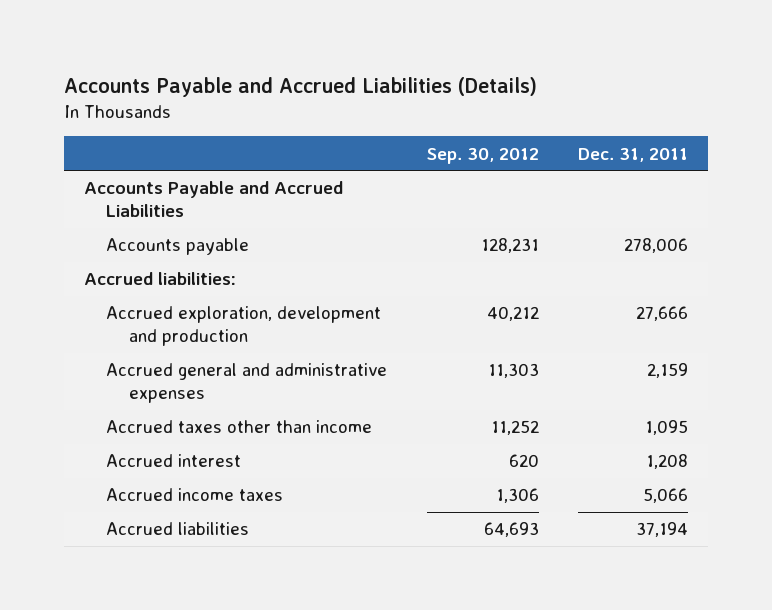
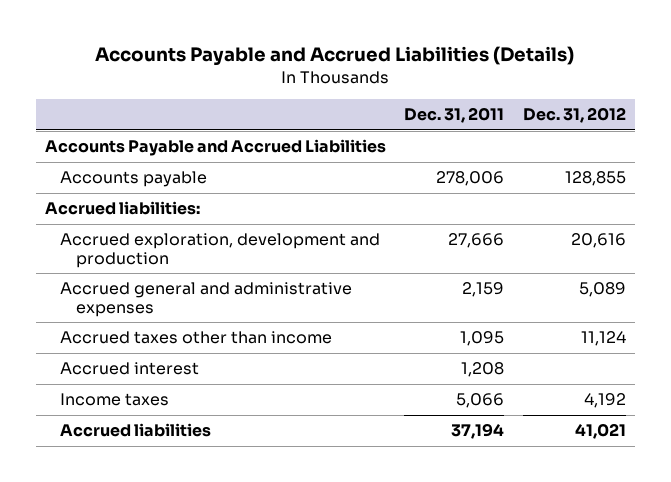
- | Sep. 30, 2012 | Dec. 31, 2011
+ | Dec. 31, 2011 | Dec. 31, 2012
- Accrued income taxes | 1,306 | 5,066
+ Income taxes | 5,066 | 4,192

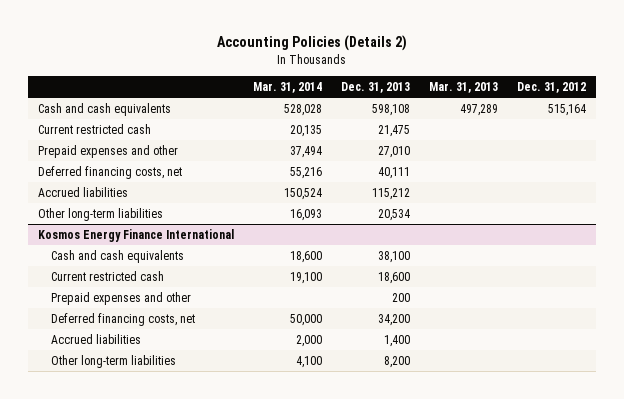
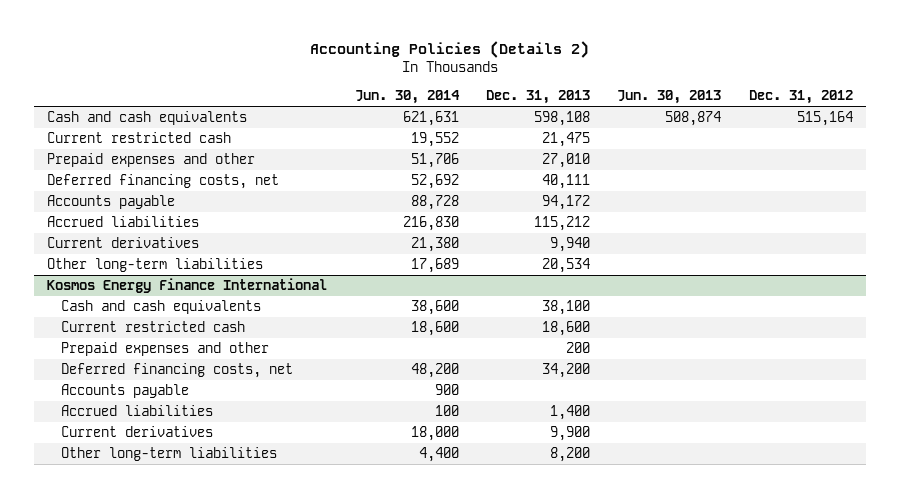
- | Mar. 31, 2014 | Dec. 31, 2013 | Mar. 31, 2013 | Dec. 31, 2012
+ | Jun. 30, 2014 | Dec. 31, 2013 | Jun. 30, 2013 | Dec. 31, 2012
+ Accounts payable | 88,728 | 94,172 | |
+ Current derivatives | 21,380 | 9,940 | |
@ Kosmos Energy Finance International
+ Accounts payable | 900 | | |
+ Current derivatives | 18,000 | 9,900 | |

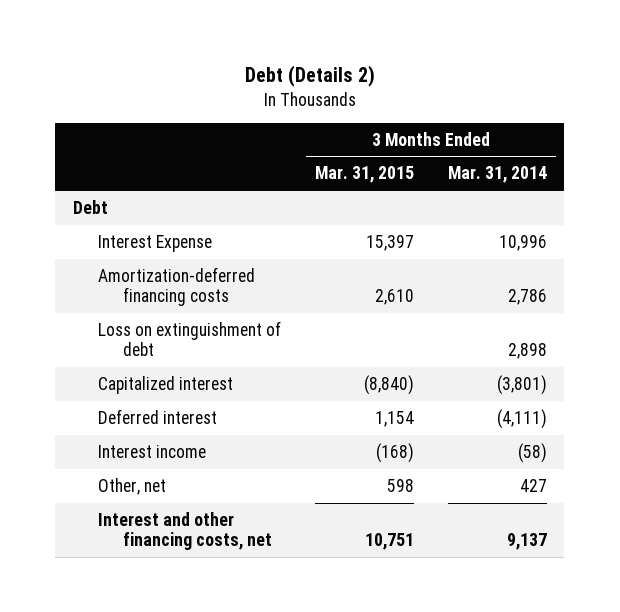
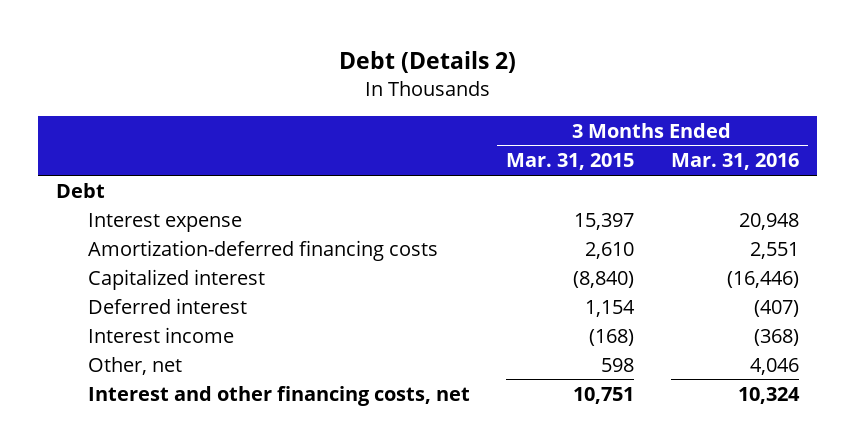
- | 3 Months Ended Mar. 31, 2015 | 3 Months Ended Mar. 31, 2014
+ | 3 Months Ended Mar. 31, 2015 | 3 Months Ended Mar. 31, 2016
- Interest Expense | 15,397 | 10,996
+ Interest expense | 15,397 | 20,948
- Loss on extinguishment of debt | | 2,898

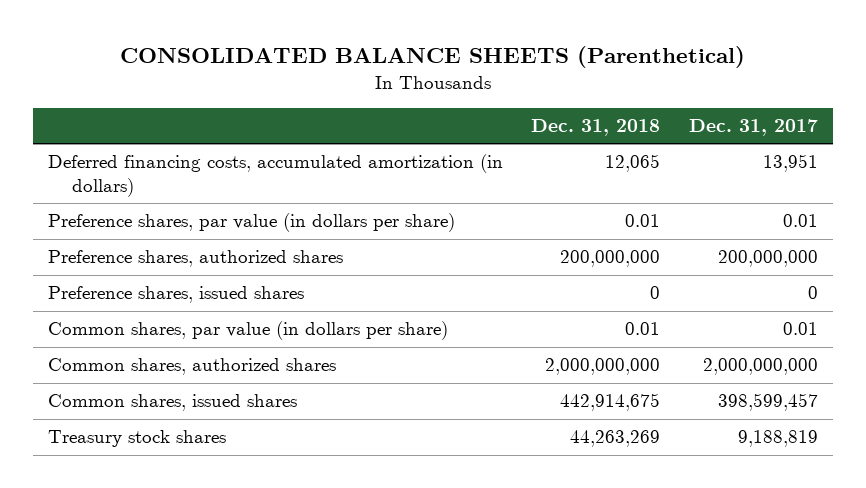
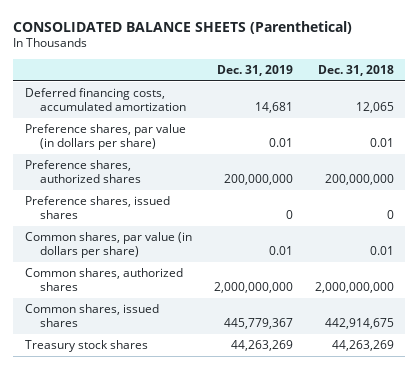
- | Dec. 31, 2018 | Dec. 31, 2017
+ | Dec. 31, 2019 | Dec. 31, 2018
- Deferred financing costs, accumulated amortization (in dollars) | 12,065 | 13,951
+ Deferred financing costs, accumulated amortization | 14,681 | 12,065

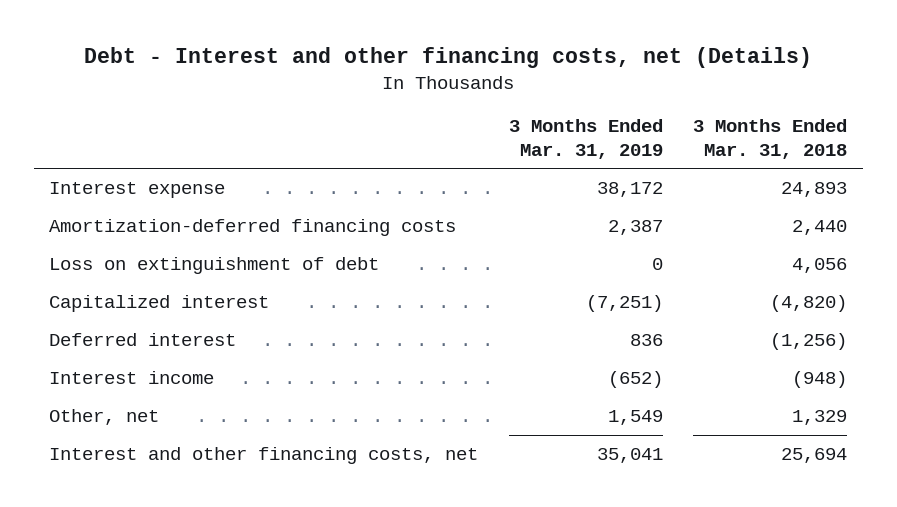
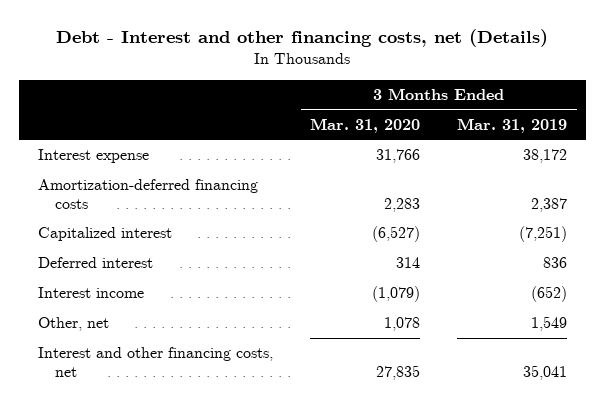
- | 3 Months Ended Mar. 31, 2019 | 3 Months Ended Mar. 31, 2018
+ | 3 Months Ended Mar. 31, 2020 | 3 Months Ended Mar. 31, 2019
- Loss on extinguishment of debt | 0 | 4,056

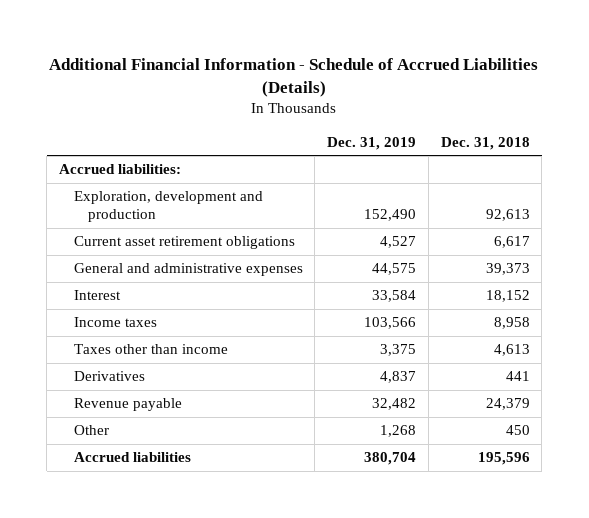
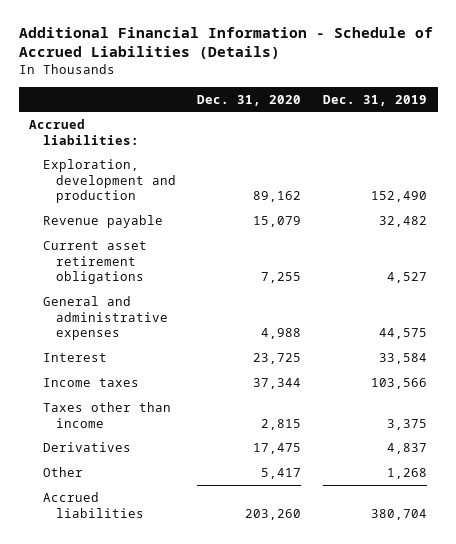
- | Dec. 31, 2019 | Dec. 31, 2018
+ | Dec. 31, 2020 | Dec. 31, 2019
moved up: Revenue payable | 15,079 | 32,482

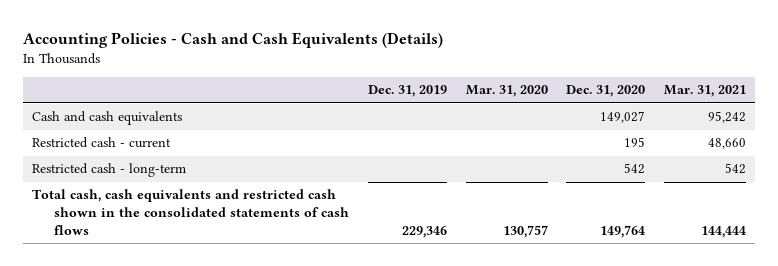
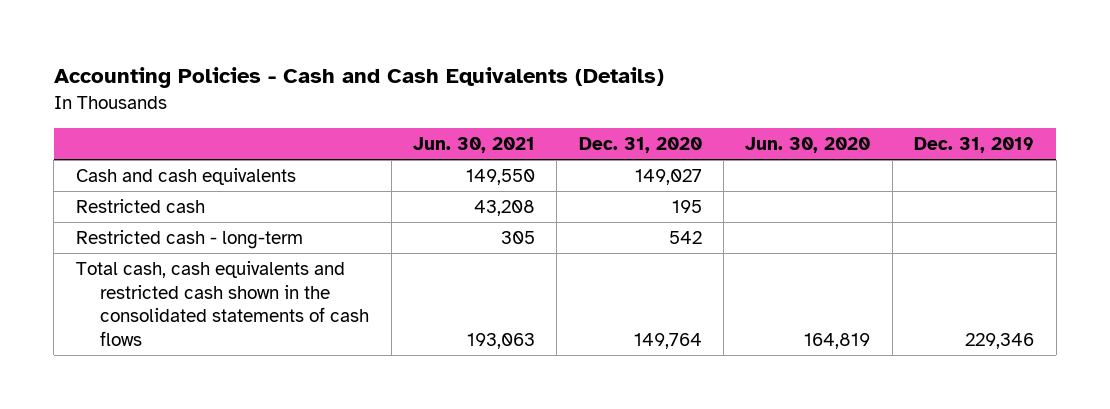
- | Dec. 31, 2019 | Mar. 31, 2020 | Dec. 31, 2020 | Mar. 31, 2021
+ | Jun. 30, 2021 | Dec. 31, 2020 | Jun. 30, 2020 | Dec. 31, 2019
- Restricted cash - current | | | 195 | 48,660
+ Restricted cash | 43,208 | 195 | |

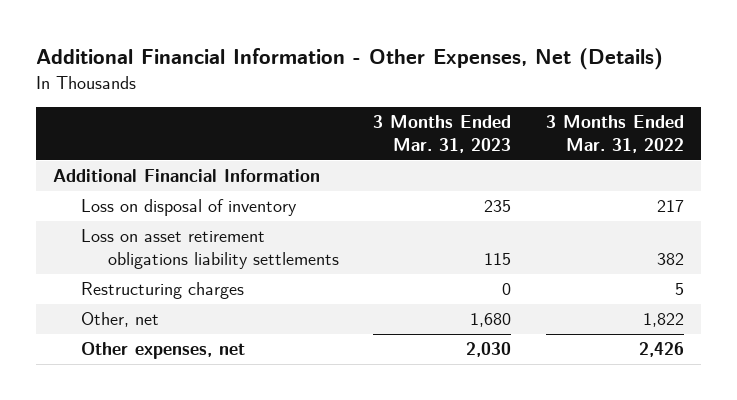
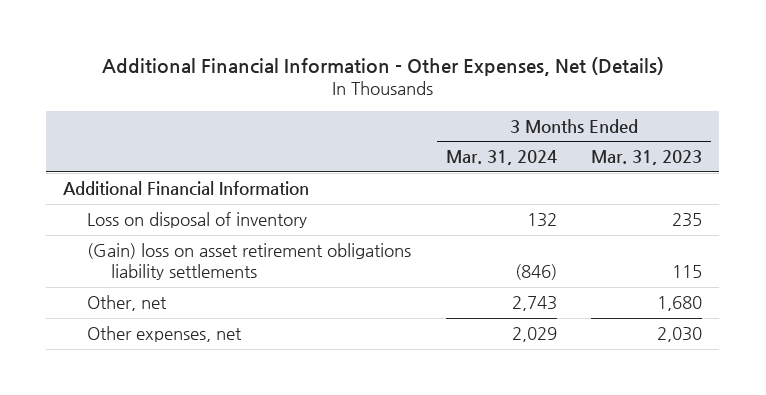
- | 3 Months Ended Mar. 31, 2023 | 3 Months Ended Mar. 31, 2022
+ | 3 Months Ended Mar. 31, 2024 | 3 Months Ended Mar. 31, 2023
- Loss on asset retirement obligations liability settlements | 115 | 382
- Restructuring charges | 0 | 5
+ (Gain) loss on asset retirement obligations liability settlements | (846) | 115

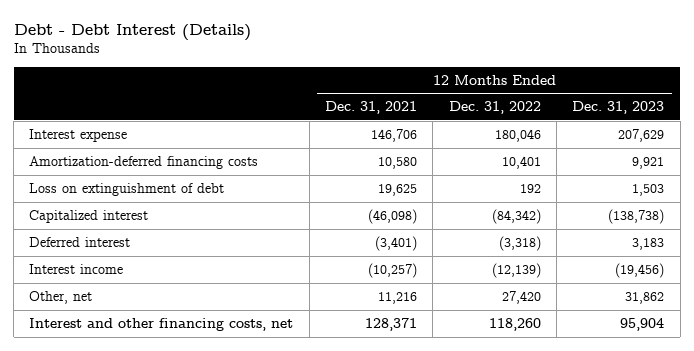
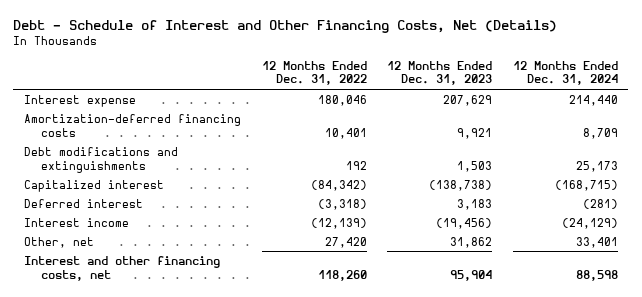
- Debt - Debt Interest (Details)
+ Debt - Schedule of Interest and Other Financing Costs, Net (Details)
- | 12 Months Ended Dec. 31, 2021 | 12 Months Ended Dec. 31, 2022 | 12 Months Ended Dec. 31, 2023
+ | 12 Months Ended Dec. 31, 2022 | 12 Months Ended Dec. 31, 2023 | 12 Months Ended Dec. 31, 2024
- Loss on extinguishment of debt | 19,625 | 192 | 1,503
+ Debt modifications and extinguishments | 192 | 1,503 | 25,173

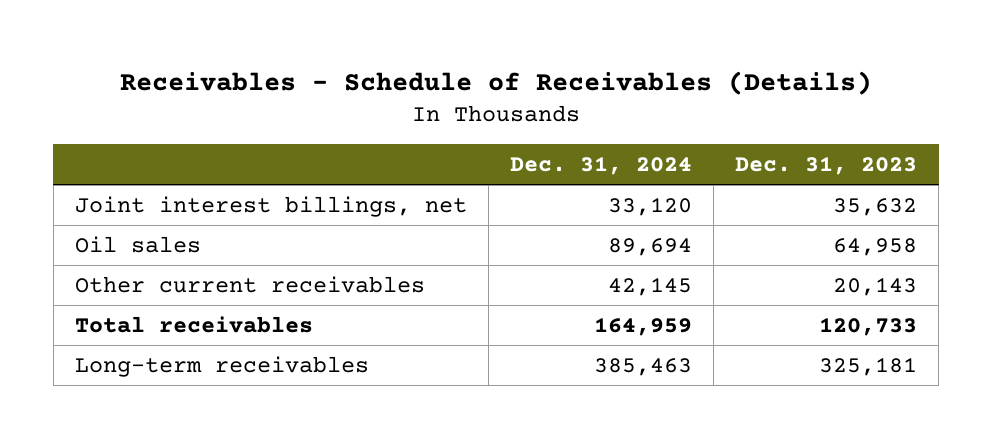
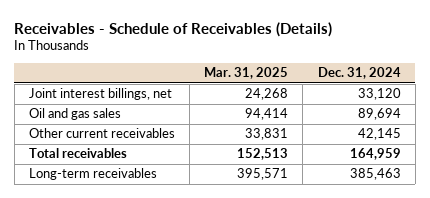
- | Dec. 31, 2024 | Dec. 31, 2023
+ | Mar. 31, 2025 | Dec. 31, 2024
- Oil sales | 89,694 | 64,958
+ Oil and gas sales | 94,414 | 89,694

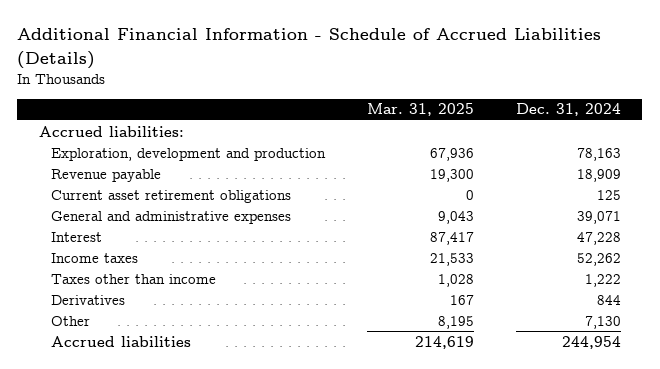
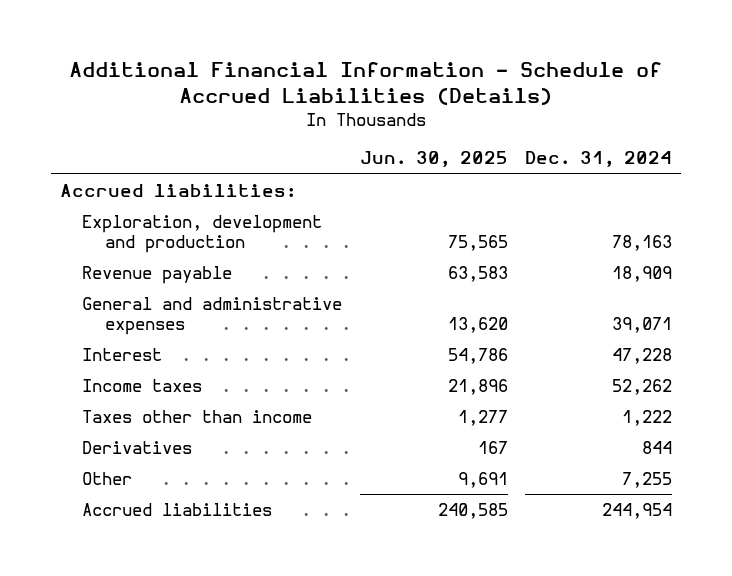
- | Mar. 31, 2025 | Dec. 31, 2024
+ | Jun. 30, 2025 | Dec. 31, 2024
- Current asset retirement obligations | 0 | 125
- Other | 8,195 | 7,130
+ Other | 9,691 | 7,255

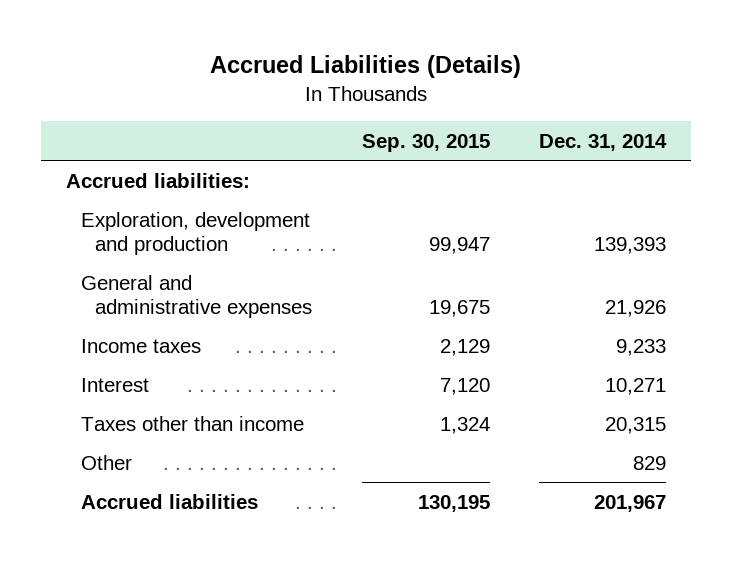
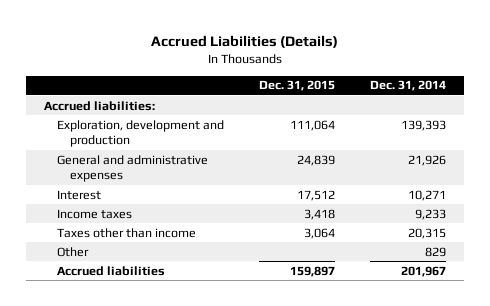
- | Sep. 30, 2015 | Dec. 31, 2014
+ | Dec. 31, 2015 | Dec. 31, 2014
moved down: Income taxes | 3,418 | 9,233

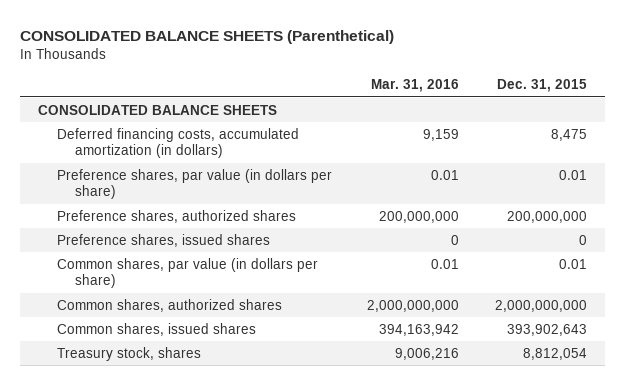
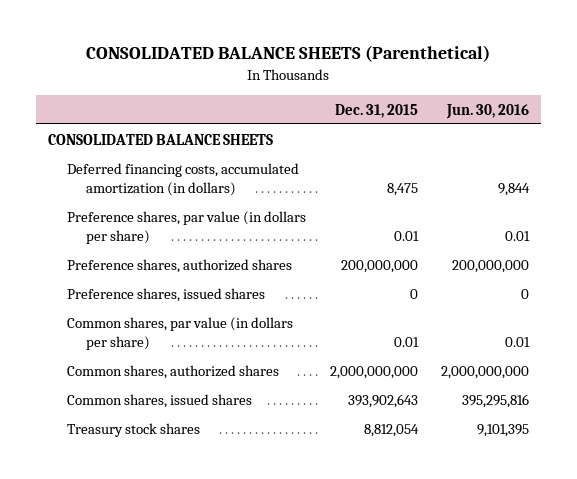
- | Mar. 31, 2016 | Dec. 31, 2015
+ | Dec. 31, 2015 | Jun. 30, 2016
- Treasury stock, shares | 9,006,216 | 8,812,054
+ Treasury stock shares | 8,812,054 | 9,101,395

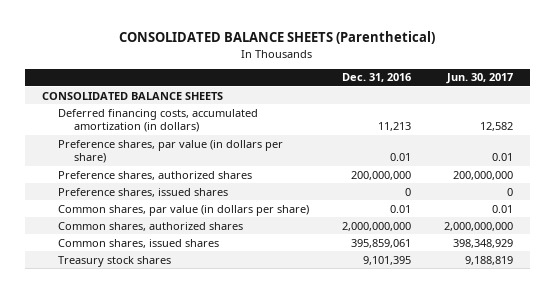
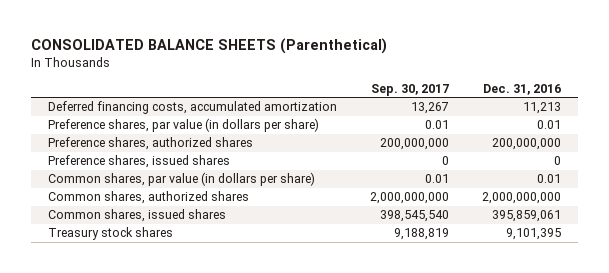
- | Dec. 31, 2016 | Jun. 30, 2017
+ | Sep. 30, 2017 | Dec. 31, 2016
- CONSOLIDATED BALANCE SHEETS
- Deferred financing costs, accumulated amortization (in dollars) | 11,213 | 12,582
+ Deferred financing costs, accumulated amortization | 13,267 | 11,213

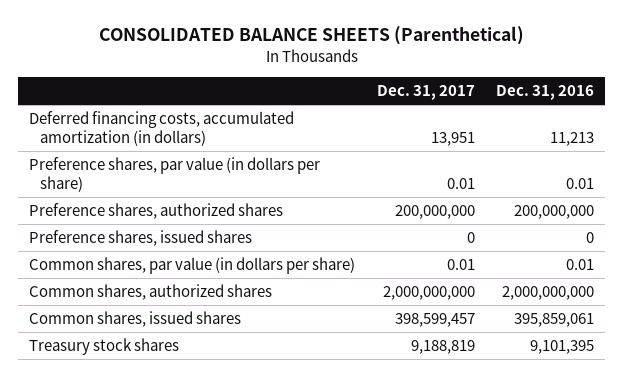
- | Sep. 30, 2017 | Dec. 31, 2016
+ | Dec. 31, 2017 | Dec. 31, 2016
- Deferred financing costs, accumulated amortization | 13,267 | 11,213
+ Deferred financing costs, accumulated amortization (in dollars) | 13,951 | 11,213

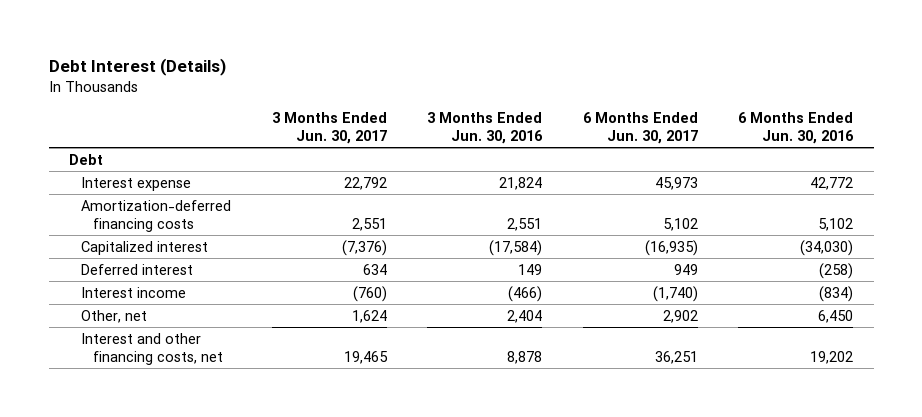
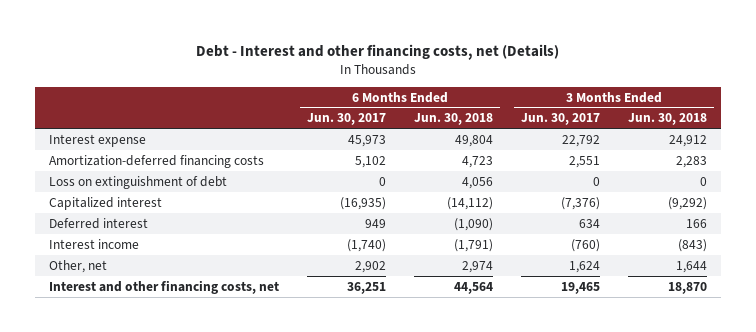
- Debt Interest (Details)
+ Debt - Interest and other financing costs, net (Details)
- | 3 Months Ended Jun. 30, 2017 | 3 Months Ended Jun. 30, 2016 | 6 Months Ended Jun. 30, 2017 | 6 Months Ended Jun. 30, 2016
+ | 6 Months Ended Jun. 30, 2017 | 6 Months Ended Jun. 30, 2018 | 3 Months Ended Jun. 30, 2017 | 3 Months Ended Jun. 30, 2018
- Debt
+ Loss on extinguishment of debt | 0 | 4,056 | 0 | 0

